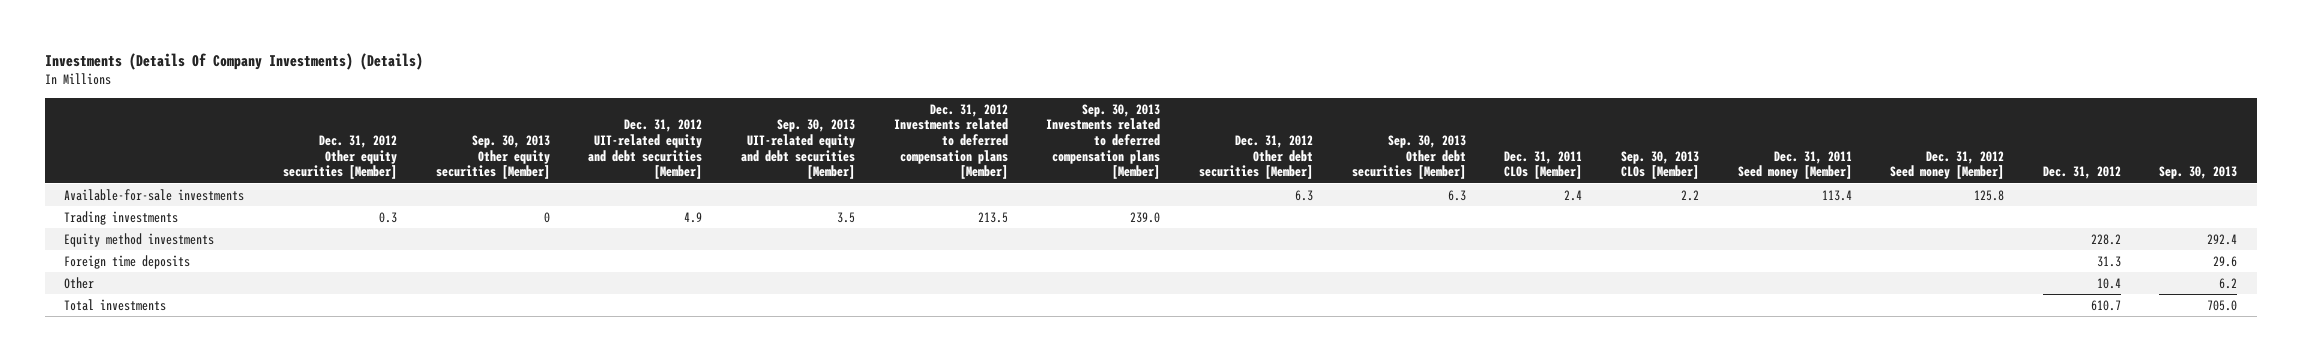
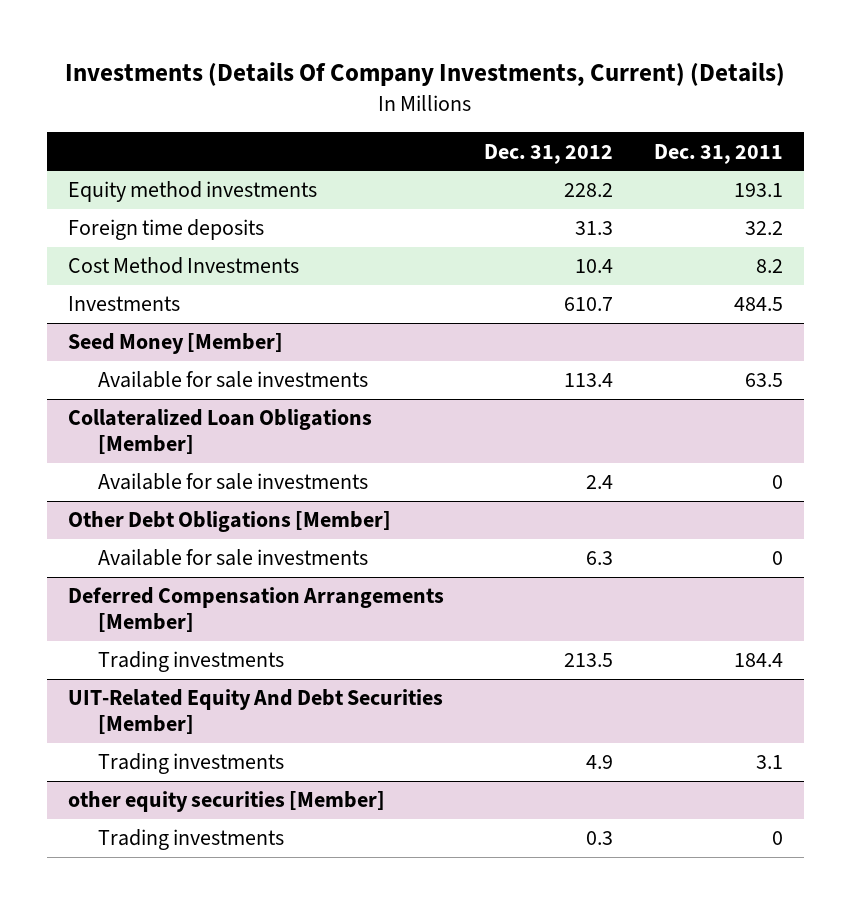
- Investments (Details Of Company Investments) (Details)
+ Investments (Details Of Company Investments, Current) (Details)
- | Dec. 31, 2012 Other equity securities [Member] | Sep. 30, 2013 Other equity securities [Member] | Dec. 31, 2012 UIT-related equity and debt securities [Member] | Sep. 30, 2013 UIT-related equity and debt securities [Member] | Dec. 31, 2012 Investments related to deferred compensation plans [Member] | Sep. 30, 2013 Investments related to deferred compensation plans [Member] | Dec. 31, 2012 Other debt securities [Member] | Sep. 30, 2013 Other debt securities [Member] | Dec. 31, 2011 CLOs [Member] | Sep. 30, 2013 CLOs [Member] | Dec. 31, 2011 Seed money [Member] | Dec. 31, 2012 Seed money [Member] | Dec. 31, 2012 | Sep. 30, 2013
+ | Dec. 31, 2012 | Dec. 31, 2011
- Available-for-sale investments | | | | | | | 6.3 | 6.3 | 2.4 | 2.2 | 113.4 | 125.8 | |
- Trading investments | 0.3 | 0 | 4.9 | 3.5 | 213.5 | 239.0 | | | | | | | |
- Other | | | | | | | | | | | | | 10.4 | 6.2
- Total investments | | | | | | | | | | | | | 610.7 | 705.0
+ Cost Method Investments | 10.4 | 8.2
+ Investments | 610.7 | 484.5
+ Seed Money [Member]
+ Available for sale investments | 113.4 | 63.5
+ Collateralized Loan Obligations [Member]
+ Available for sale investments | 2.4 | 0
+ Other Debt Obligations [Member]
+ Available for sale investments | 6.3 | 0
+ Deferred Compensation Arrangements [Member]
+ Trading investments | 213.5 | 184.4
+ UIT-Related Equity And Debt Securities [Member]
+ Trading investments | 4.9 | 3.1
+ other equity securities [Member]
+ Trading investments | 0.3 | 0

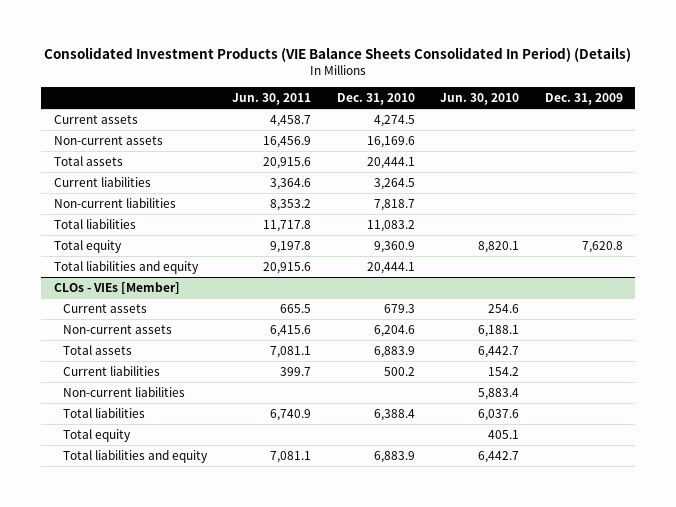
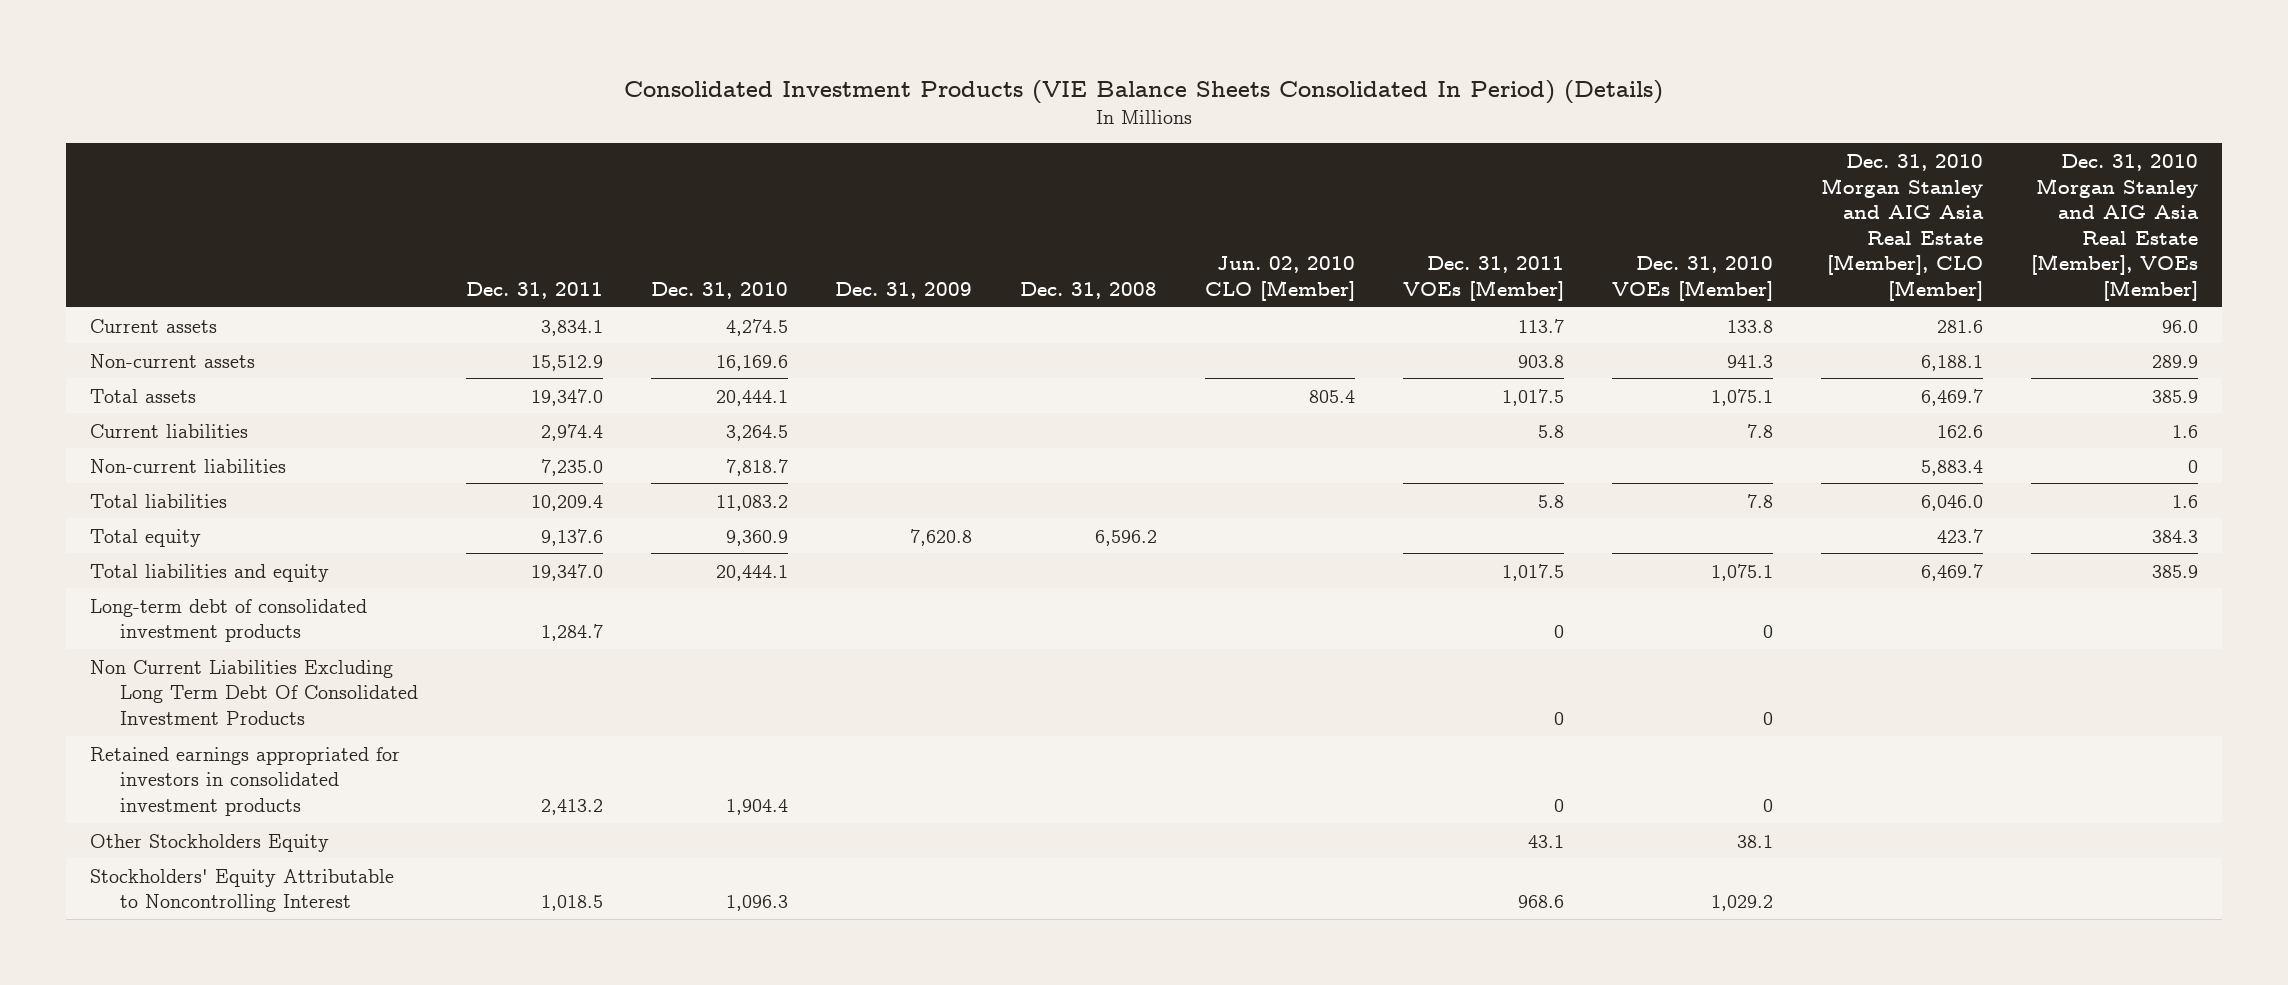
- | Jun. 30, 2011 | Dec. 31, 2010 | Jun. 30, 2010 | Dec. 31, 2009
+ | Dec. 31, 2011 | Dec. 31, 2010 | Dec. 31, 2009 | Dec. 31, 2008 | Jun. 02, 2010 CLO [Member] | Dec. 31, 2011 VOEs [Member] | Dec. 31, 2010 VOEs [Member] | Dec. 31, 2010 Morgan Stanley and AIG Asia Real Estate [Member], CLO [Member] | Dec. 31, 2010 Morgan Stanley and AIG Asia Real Estate [Member], VOEs [Member]
- CLOs - VIEs [Member]
- Current assets | 665.5 | 679.3 | 254.6 |
- Non-current assets | 6,415.6 | 6,204.6 | 6,188.1 |
- Total assets | 7,081.1 | 6,883.9 | 6,442.7 |
- Current liabilities | 399.7 | 500.2 | 154.2 |
- Non-current liabilities | | | 5,883.4 |
- Total liabilities | 6,740.9 | 6,388.4 | 6,037.6 |
- Total equity | | | 405.1 |
- Total liabilities and equity | 7,081.1 | 6,883.9 | 6,442.7 |
+ Long-term debt of consolidated investment products | 1,284.7 | | | | | 0 | 0 | |
+ Non Current Liabilities Excluding Long Term Debt Of Consolidated Investment Products | | | | | | 0 | 0 | |
+ Retained earnings appropriated for investors in consolidated investment products | 2,413.2 | 1,904.4 | | | | 0 | 0 | |
+ Other Stockholders Equity | | | | | | 43.1 | 38.1 | |
+ Stockholders' Equity Attributable to Noncontrolling Interest | 1,018.5 | 1,096.3 | | | | 968.6 | 1,029.2 | |

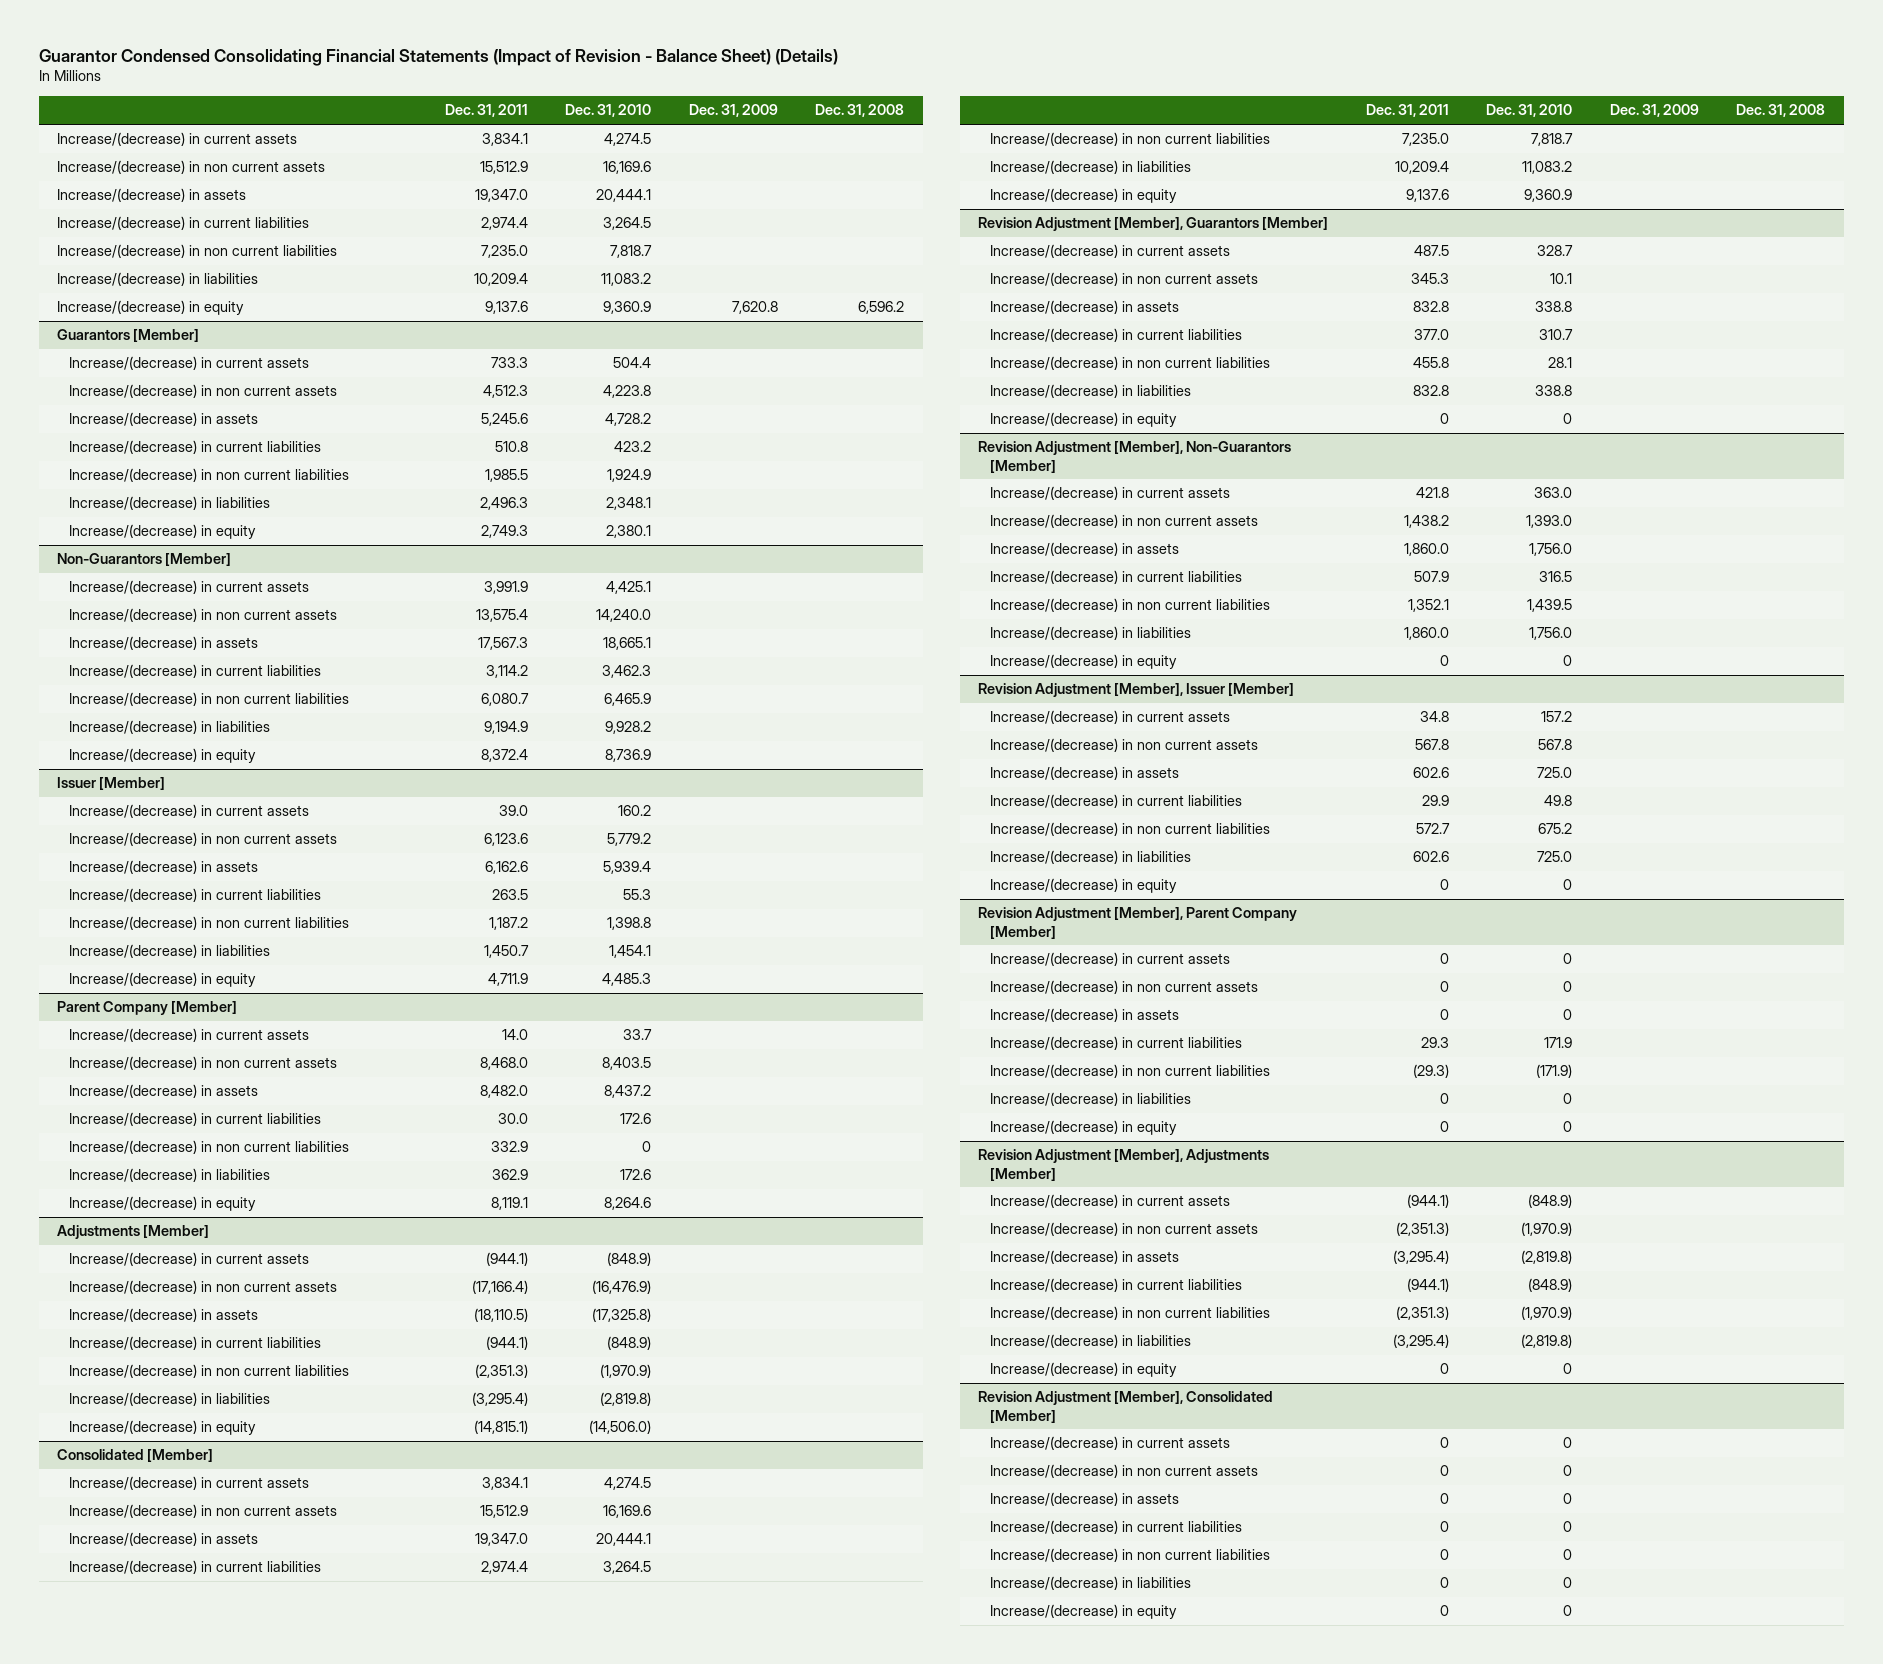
- Consolidated Investment Products (VIE Balance Sheets Consolidated In Period) (Details)
+ Guarantor Condensed Consolidating Financial Statements (Impact of Revision - Balance Sheet) (Details)
- | Dec. 31, 2011 | Dec. 31, 2010 | Dec. 31, 2009 | Dec. 31, 2008 | Jun. 02, 2010 CLO [Member] | Dec. 31, 2011 VOEs [Member] | Dec. 31, 2010 VOEs [Member] | Dec. 31, 2010 Morgan Stanley and AIG Asia Real Estate [Member], CLO [Member] | Dec. 31, 2010 Morgan Stanley and AIG Asia Real Estate [Member], VOEs [Member]
+ | Dec. 31, 2011 | Dec. 31, 2010 | Dec. 31, 2009 | Dec. 31, 2008
- Current assets | 3,834.1 | 4,274.5 | | | | 113.7 | 133.8 | 281.6 | 96.0
- Non-current assets | 15,512.9 | 16,169.6 | | | | 903.8 | 941.3 | 6,188.1 | 289.9
- Total assets | 19,347.0 | 20,444.1 | | | 805.4 | 1,017.5 | 1,075.1 | 6,469.7 | 385.9
- Current liabilities | 2,974.4 | 3,264.5 | | | | 5.8 | 7.8 | 162.6 | 1.6
- Non-current liabilities | 7,235.0 | 7,818.7 | | | | | | 5,883.4 | 0
- Total liabilities | 10,209.4 | 11,083.2 | | | | 5.8 | 7.8 | 6,046.0 | 1.6
- Total equity | 9,137.6 | 9,360.9 | 7,620.8 | 6,596.2 | | | | 423.7 | 384.3
- Total liabilities and equity | 19,347.0 | 20,444.1 | | | | 1,017.5 | 1,075.1 | 6,469.7 | 385.9
- Long-term debt of consolidated investment products | 1,284.7 | | | | | 0 | 0 | |
- Non Current Liabilities Excluding Long Term Debt Of Consolidated Investment Products | | | | | | 0 | 0 | |
- Retained earnings appropriated for investors in consolidated investment products | 2,413.2 | 1,904.4 | | | | 0 | 0 | |
- Other Stockholders Equity | | | | | | 43.1 | 38.1 | |
- Stockholders' Equity Attributable to Noncontrolling Interest | 1,018.5 | 1,096.3 | | | | 968.6 | 1,029.2 | |
+ Increase/(decrease) in current assets | 3,834.1 | 4,274.5 | |
+ Increase/(decrease) in non current assets | 15,512.9 | 16,169.6 | |
+ Increase/(decrease) in assets | 19,347.0 | 20,444.1 | |
+ Increase/(decrease) in current liabilities | 2,974.4 | 3,264.5 | |
+ Increase/(decrease) in non current liabilities | 7,235.0 | 7,818.7 | |
+ Increase/(decrease) in liabilities | 10,209.4 | 11,083.2 | |
+ Increase/(decrease) in equity | 9,137.6 | 9,360.9 | 7,620.8 | 6,596.2
+ Guarantors [Member]
+ Increase/(decrease) in current assets | 733.3 | 504.4 | |
+ Increase/(decrease) in non current assets | 4,512.3 | 4,223.8 | |
+ Increase/(decrease) in assets | 5,245.6 | 4,728.2 | |
+ Increase/(decrease) in current liabilities | 510.8 | 423.2 | |
+ Increase/(decrease) in non current liabilities | 1,985.5 | 1,924.9 | |
+ Increase/(decrease) in liabilities | 2,496.3 | 2,348.1 | |
+ Increase/(decrease) in equity | 2,749.3 | 2,380.1 | |
+ Non-Guarantors [Member]
+ Increase/(decrease) in current assets | 3,991.9 | 4,425.1 | |
+ Increase/(decrease) in non current assets | 13,575.4 | 14,240.0 | |
+ Increase/(decrease) in assets | 17,567.3 | 18,665.1 | |
+ Increase/(decrease) in current liabilities | 3,114.2 | 3,462.3 | |
+ Increase/(decrease) in non current liabilities | 6,080.7 | 6,465.9 | |
+ Increase/(decrease) in liabilities | 9,194.9 | 9,928.2 | |
+ Increase/(decrease) in equity | 8,372.4 | 8,736.9 | |
+ Issuer [Member]
+ Increase/(decrease) in current assets | 39.0 | 160.2 | |
+ Increase/(decrease) in non current assets | 6,123.6 | 5,779.2 | |
+ Increase/(decrease) in assets | 6,162.6 | 5,939.4 | |
+ Increase/(decrease) in current liabilities | 263.5 | 55.3 | |
+ Increase/(decrease) in non current liabilities | 1,187.2 | 1,398.8 | |
+ Increase/(decrease) in liabilities | 1,450.7 | 1,454.1 | |
+ Increase/(decrease) in equity | 4,711.9 | 4,485.3 | |
+ Parent Company [Member]
+ Increase/(decrease) in current assets | 14.0 | 33.7 | |
+ Increase/(decrease) in non current assets | 8,468.0 | 8,403.5 | |
+ Increase/(decrease) in assets | 8,482.0 | 8,437.2 | |
+ Increase/(decrease) in current liabilities | 30.0 | 172.6 | |
+ Increase/(decrease) in non current liabilities | 332.9 | 0 | |
+ Increase/(decrease) in liabilities | 362.9 | 172.6 | |
+ Increase/(decrease) in equity | 8,119.1 | 8,264.6 | |
+ Adjustments [Member]
+ Increase/(decrease) in current assets | (944.1) | (848.9) | |
+ Increase/(decrease) in non current assets | (17,166.4) | (16,476.9) | |
+ Increase/(decrease) in assets | (18,110.5) | (17,325.8) | |
+ Increase/(decrease) in current liabilities | (944.1) | (848.9) | |
+ Increase/(decrease) in non current liabilities | (2,351.3) | (1,970.9) | |
+ Increase/(decrease) in liabilities | (3,295.4) | (2,819.8) | |
+ Increase/(decrease) in equity | (14,815.1) | (14,506.0) | |
+ Consolidated [Member]
+ Increase/(decrease) in current assets | 3,834.1 | 4,274.5 | |
+ Increase/(decrease) in non current assets | 15,512.9 | 16,169.6 | |
+ Increase/(decrease) in assets | 19,347.0 | 20,444.1 | |
+ Increase/(decrease) in current liabilities | 2,974.4 | 3,264.5 | |
+ Increase/(decrease) in non current liabilities | 7,235.0 | 7,818.7 | |
+ Increase/(decrease) in liabilities | 10,209.4 | 11,083.2 | |
+ Increase/(decrease) in equity | 9,137.6 | 9,360.9 | |
+ Revision Adjustment [Member], Guarantors [Member]
+ Increase/(decrease) in current assets | 487.5 | 328.7 | |
+ Increase/(decrease) in non current assets | 345.3 | 10.1 | |
+ Increase/(decrease) in assets | 832.8 | 338.8 | |
+ Increase/(decrease) in current liabilities | 377.0 | 310.7 | |
+ Increase/(decrease) in non current liabilities | 455.8 | 28.1 | |
+ Increase/(decrease) in liabilities | 832.8 | 338.8 | |
+ Increase/(decrease) in equity | 0 | 0 | |
+ Revision Adjustment [Member], Non-Guarantors [Member]
+ Increase/(decrease) in current assets | 421.8 | 363.0 | |
+ Increase/(decrease) in non current assets | 1,438.2 | 1,393.0 | |
+ Increase/(decrease) in assets | 1,860.0 | 1,756.0 | |
+ Increase/(decrease) in current liabilities | 507.9 | 316.5 | |
+ Increase/(decrease) in non current liabilities | 1,352.1 | 1,439.5 | |
+ Increase/(decrease) in liabilities | 1,860.0 | 1,756.0 | |
+ Increase/(decrease) in equity | 0 | 0 | |
+ Revision Adjustment [Member], Issuer [Member]
+ Increase/(decrease) in current assets | 34.8 | 157.2 | |
+ Increase/(decrease) in non current assets | 567.8 | 567.8 | |
+ Increase/(decrease) in assets | 602.6 | 725.0 | |
+ Increase/(decrease) in current liabilities | 29.9 | 49.8 | |
+ Increase/(decrease) in non current liabilities | 572.7 | 675.2 | |
+ Increase/(decrease) in liabilities | 602.6 | 725.0 | |
+ Increase/(decrease) in equity | 0 | 0 | |
+ Revision Adjustment [Member], Parent Company [Member]
+ Increase/(decrease) in current assets | 0 | 0 | |
+ Increase/(decrease) in non current assets | 0 | 0 | |
+ Increase/(decrease) in assets | 0 | 0 | |
+ Increase/(decrease) in current liabilities | 29.3 | 171.9 | |
+ Increase/(decrease) in non current liabilities | (29.3) | (171.9) | |
+ Increase/(decrease) in liabilities | 0 | 0 | |
+ Increase/(decrease) in equity | 0 | 0 | |
+ Revision Adjustment [Member], Adjustments [Member]
+ Increase/(decrease) in current assets | (944.1) | (848.9) | |
+ Increase/(decrease) in non current assets | (2,351.3) | (1,970.9) | |
+ Increase/(decrease) in assets | (3,295.4) | (2,819.8) | |
+ Increase/(decrease) in current liabilities | (944.1) | (848.9) | |
+ Increase/(decrease) in non current liabilities | (2,351.3) | (1,970.9) | |
+ Increase/(decrease) in liabilities | (3,295.4) | (2,819.8) | |
+ Increase/(decrease) in equity | 0 | 0 | |
+ Revision Adjustment [Member], Consolidated [Member]
+ Increase/(decrease) in current assets | 0 | 0 | |
+ Increase/(decrease) in non current assets | 0 | 0 | |
+ Increase/(decrease) in assets | 0 | 0 | |
+ Increase/(decrease) in current liabilities | 0 | 0 | |
+ Increase/(decrease) in non current liabilities | 0 | 0 | |
+ Increase/(decrease) in liabilities | 0 | 0 | |
+ Increase/(decrease) in equity | 0 | 0 | |

